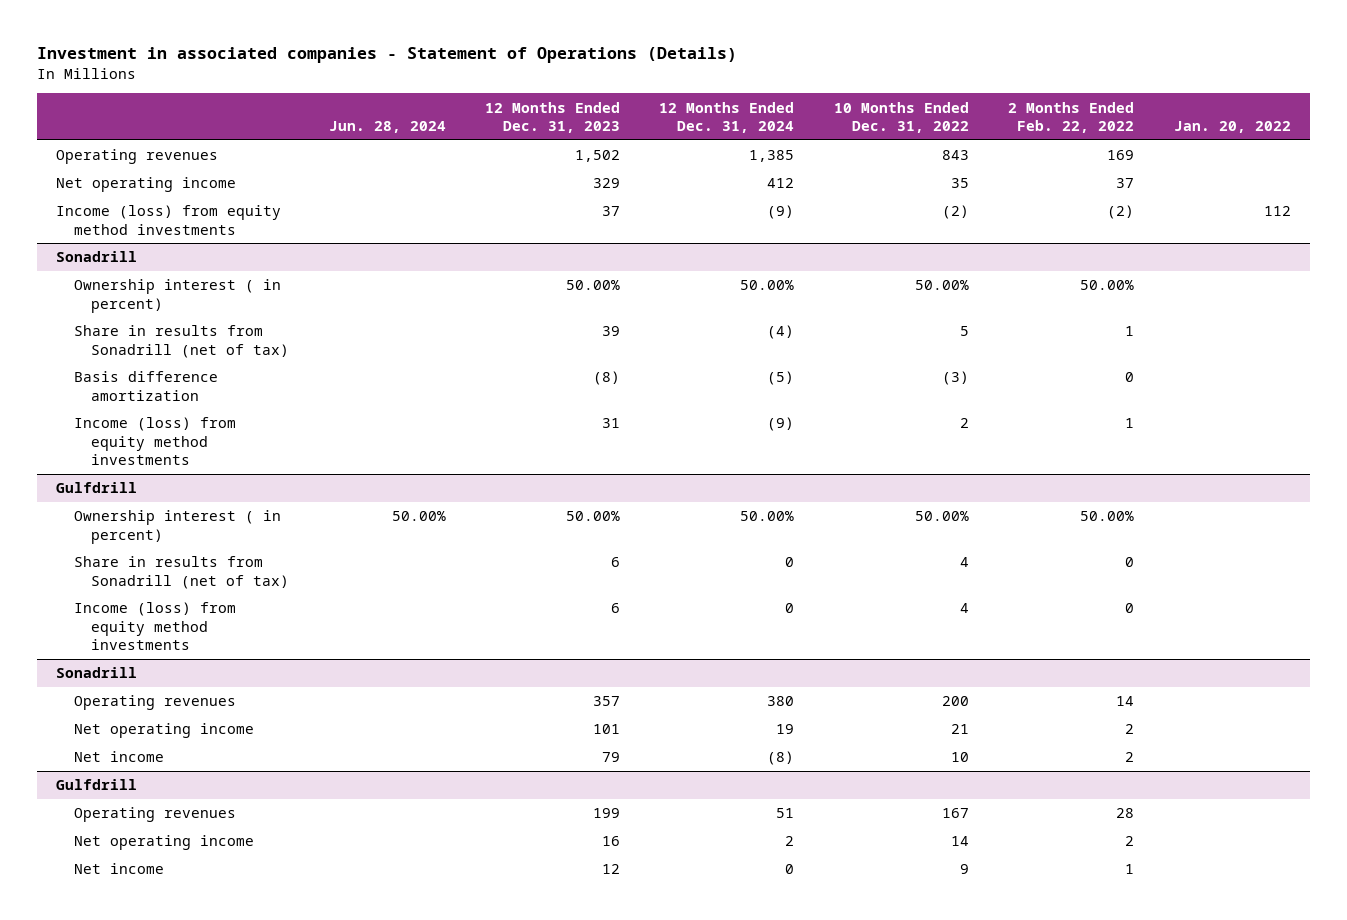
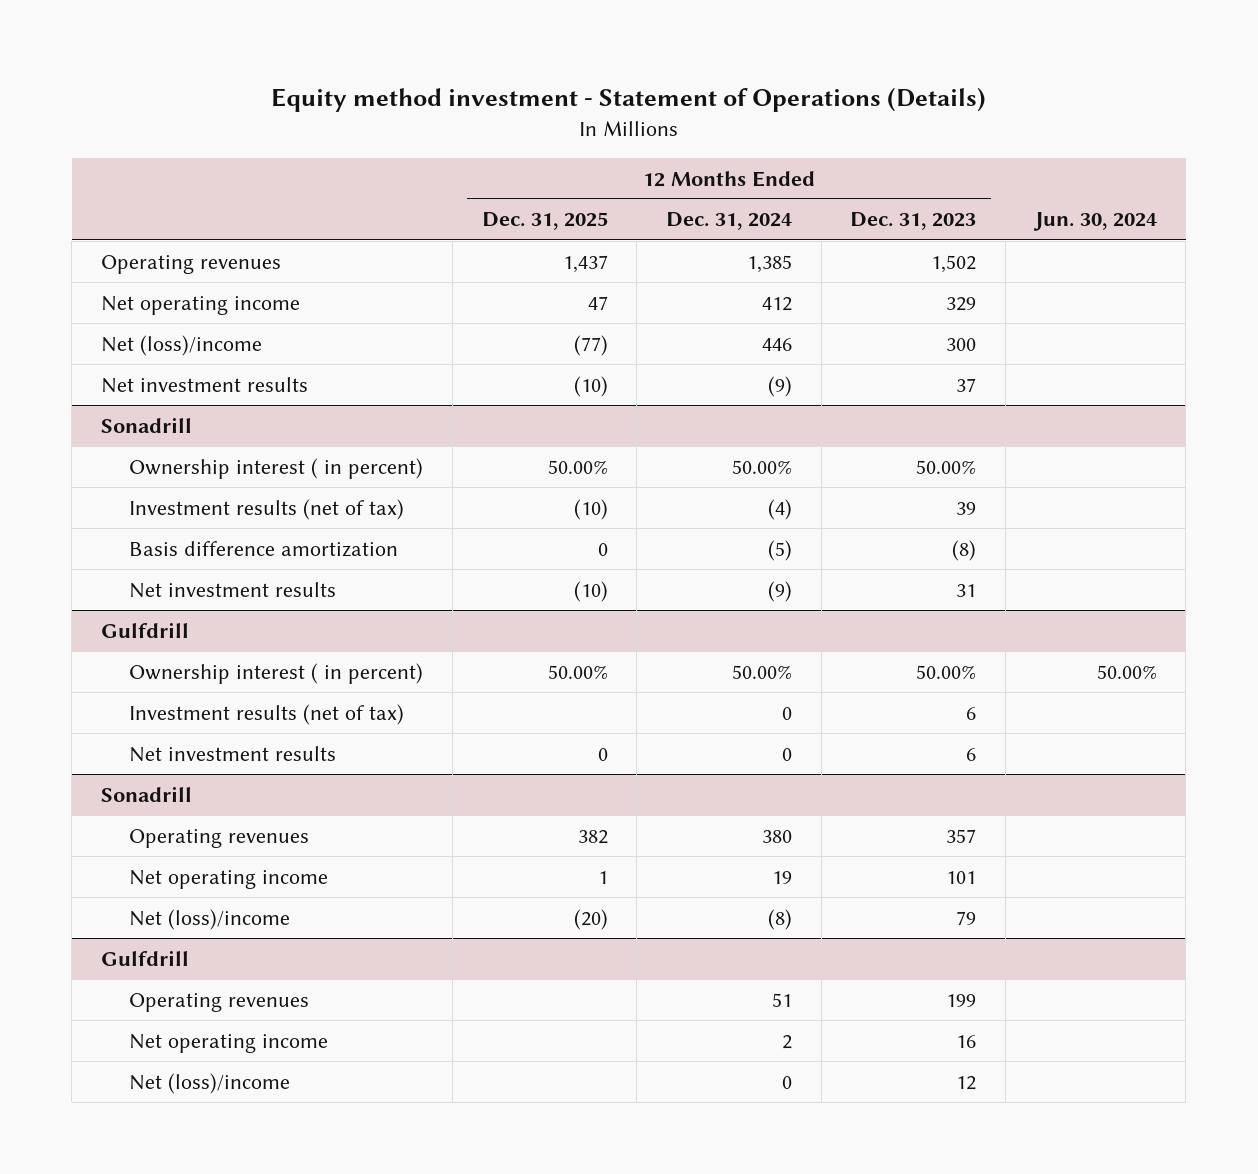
- Investment in associated companies - Statement of Operations (Details)
+ Equity method investment - Statement of Operations (Details)
- | Jun. 28, 2024 | 12 Months Ended Dec. 31, 2023 | 12 Months Ended Dec. 31, 2024 | 10 Months Ended Dec. 31, 2022 | 2 Months Ended Feb. 22, 2022 | Jan. 20, 2022
+ | 12 Months Ended Dec. 31, 2025 | 12 Months Ended Dec. 31, 2024 | 12 Months Ended Dec. 31, 2023 | Jun. 30, 2024
- Income (loss) from equity method investments | | 37 | (9) | (2) | (2) | 112
+ Net (loss)/income | (77) | 446 | 300 |
+ Net investment results | (10) | (9) | 37 |
@ Sonadrill
- Share in results from Sonadrill (net of tax) | | 39 | (4) | 5 | 1 |
+ Investment results (net of tax) | (10) | (4) | 39 |
- Income (loss) from equity method investments | | 31 | (9) | 2 | 1 |
+ Net investment results | (10) | (9) | 31 |
@ Gulfdrill
- Share in results from Sonadrill (net of tax) | | 6 | 0 | 4 | 0 |
- Income (loss) from equity method investments | | 6 | 0 | 4 | 0 |
+ Investment results (net of tax) | | 0 | 6 |
+ Net investment results | 0 | 0 | 6 |
@ Sonadrill
- Net income | | 79 | (8) | 10 | 2 |
+ Net (loss)/income | (20) | (8) | 79 |
@ Gulfdrill
- Net income | | 12 | 0 | 9 | 1 |
+ Net (loss)/income | | 0 | 12 |

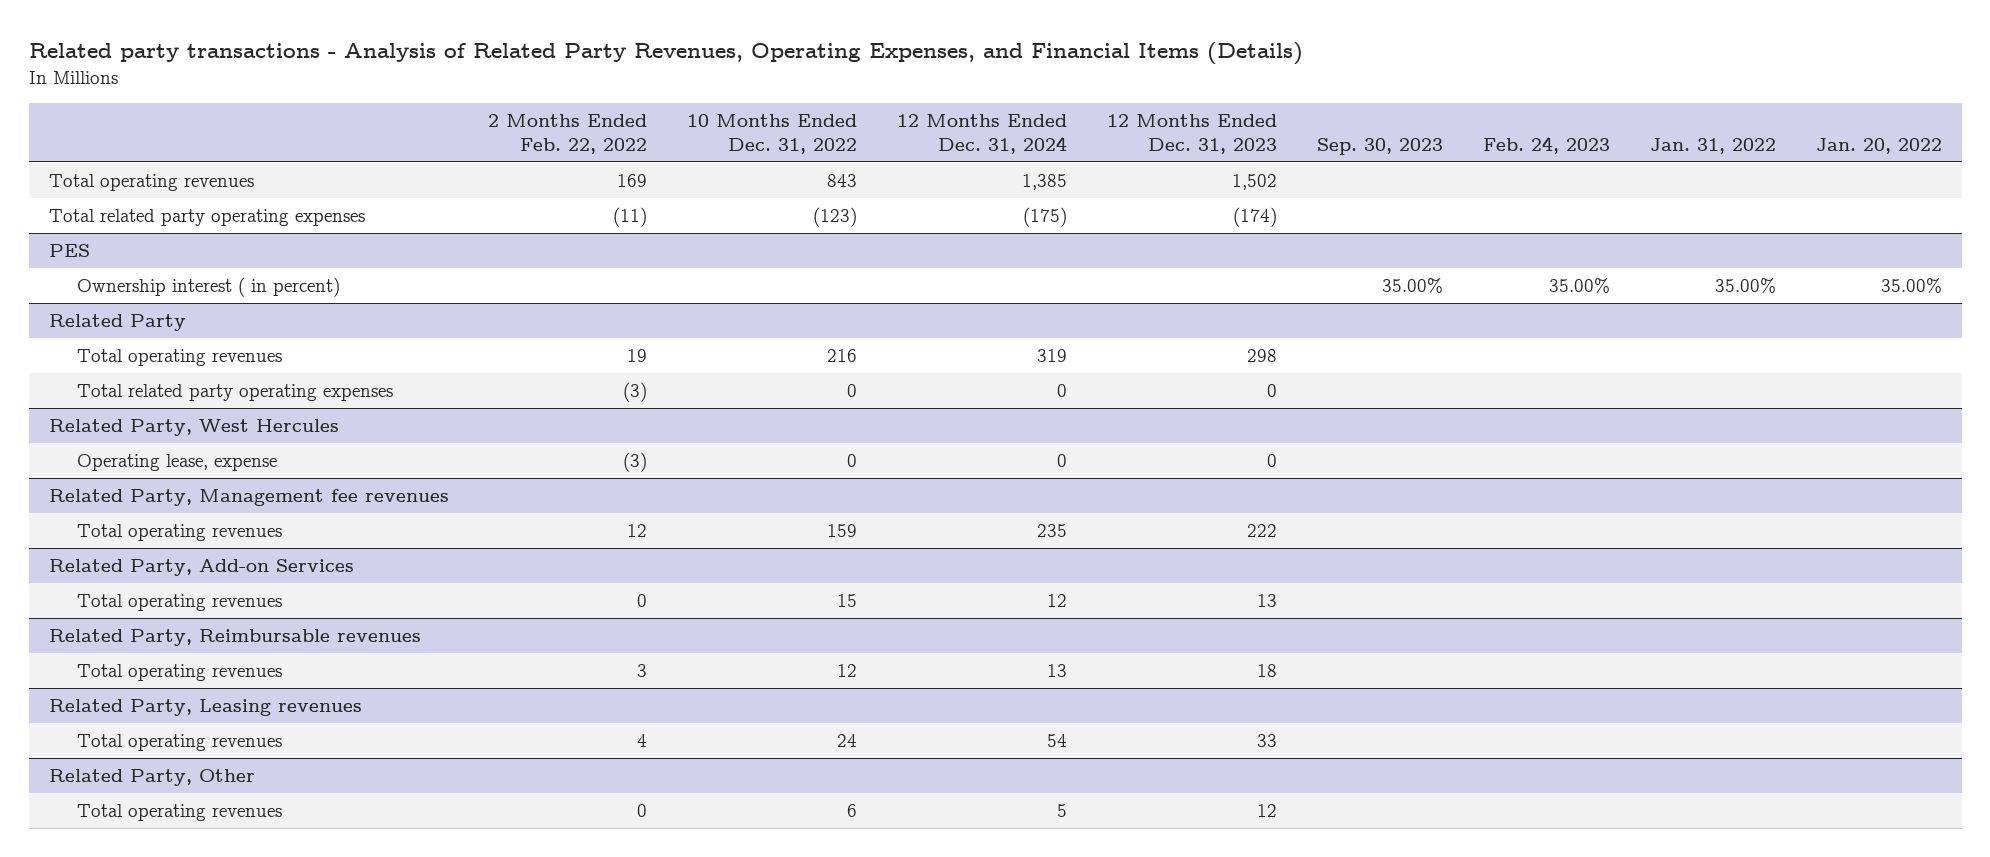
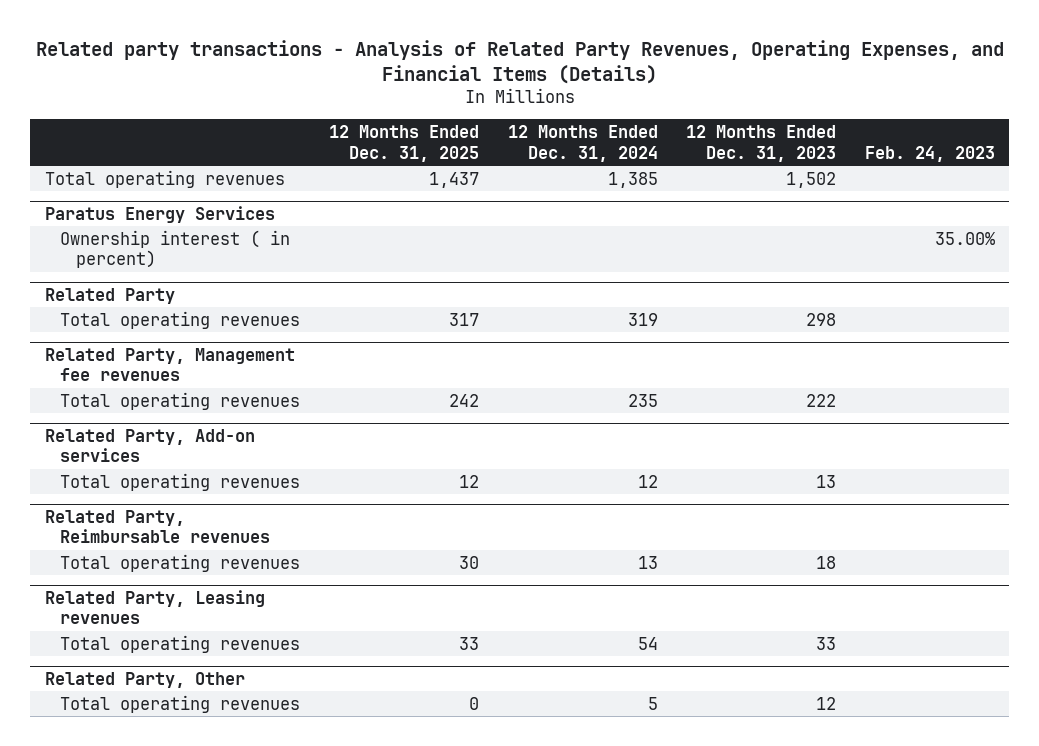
- | 2 Months Ended Feb. 22, 2022 | 10 Months Ended Dec. 31, 2022 | 12 Months Ended Dec. 31, 2024 | 12 Months Ended Dec. 31, 2023 | Sep. 30, 2023 | Feb. 24, 2023 | Jan. 31, 2022 | Jan. 20, 2022
+ | 12 Months Ended Dec. 31, 2025 | 12 Months Ended Dec. 31, 2024 | 12 Months Ended Dec. 31, 2023 | Feb. 24, 2023
- Total related party operating expenses | (11) | (123) | (175) | (174) | | | |
- PES
+ Paratus Energy Services
@ Related Party
- Total related party operating expenses | (3) | 0 | 0 | 0 | | | |
- Related Party, West Hercules
- Operating lease, expense | (3) | 0 | 0 | 0 | | | |
- Related Party, Add-on Services
+ Related Party, Add-on services

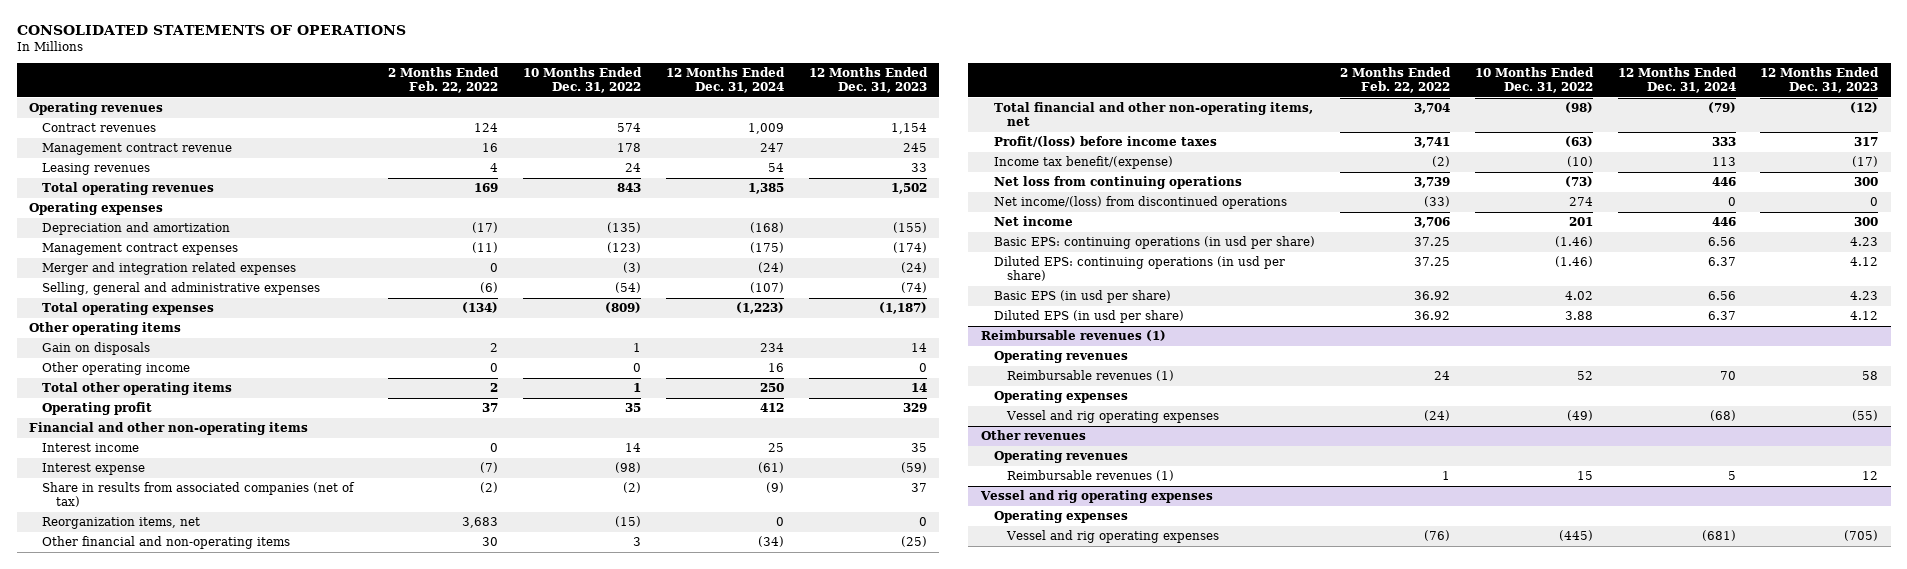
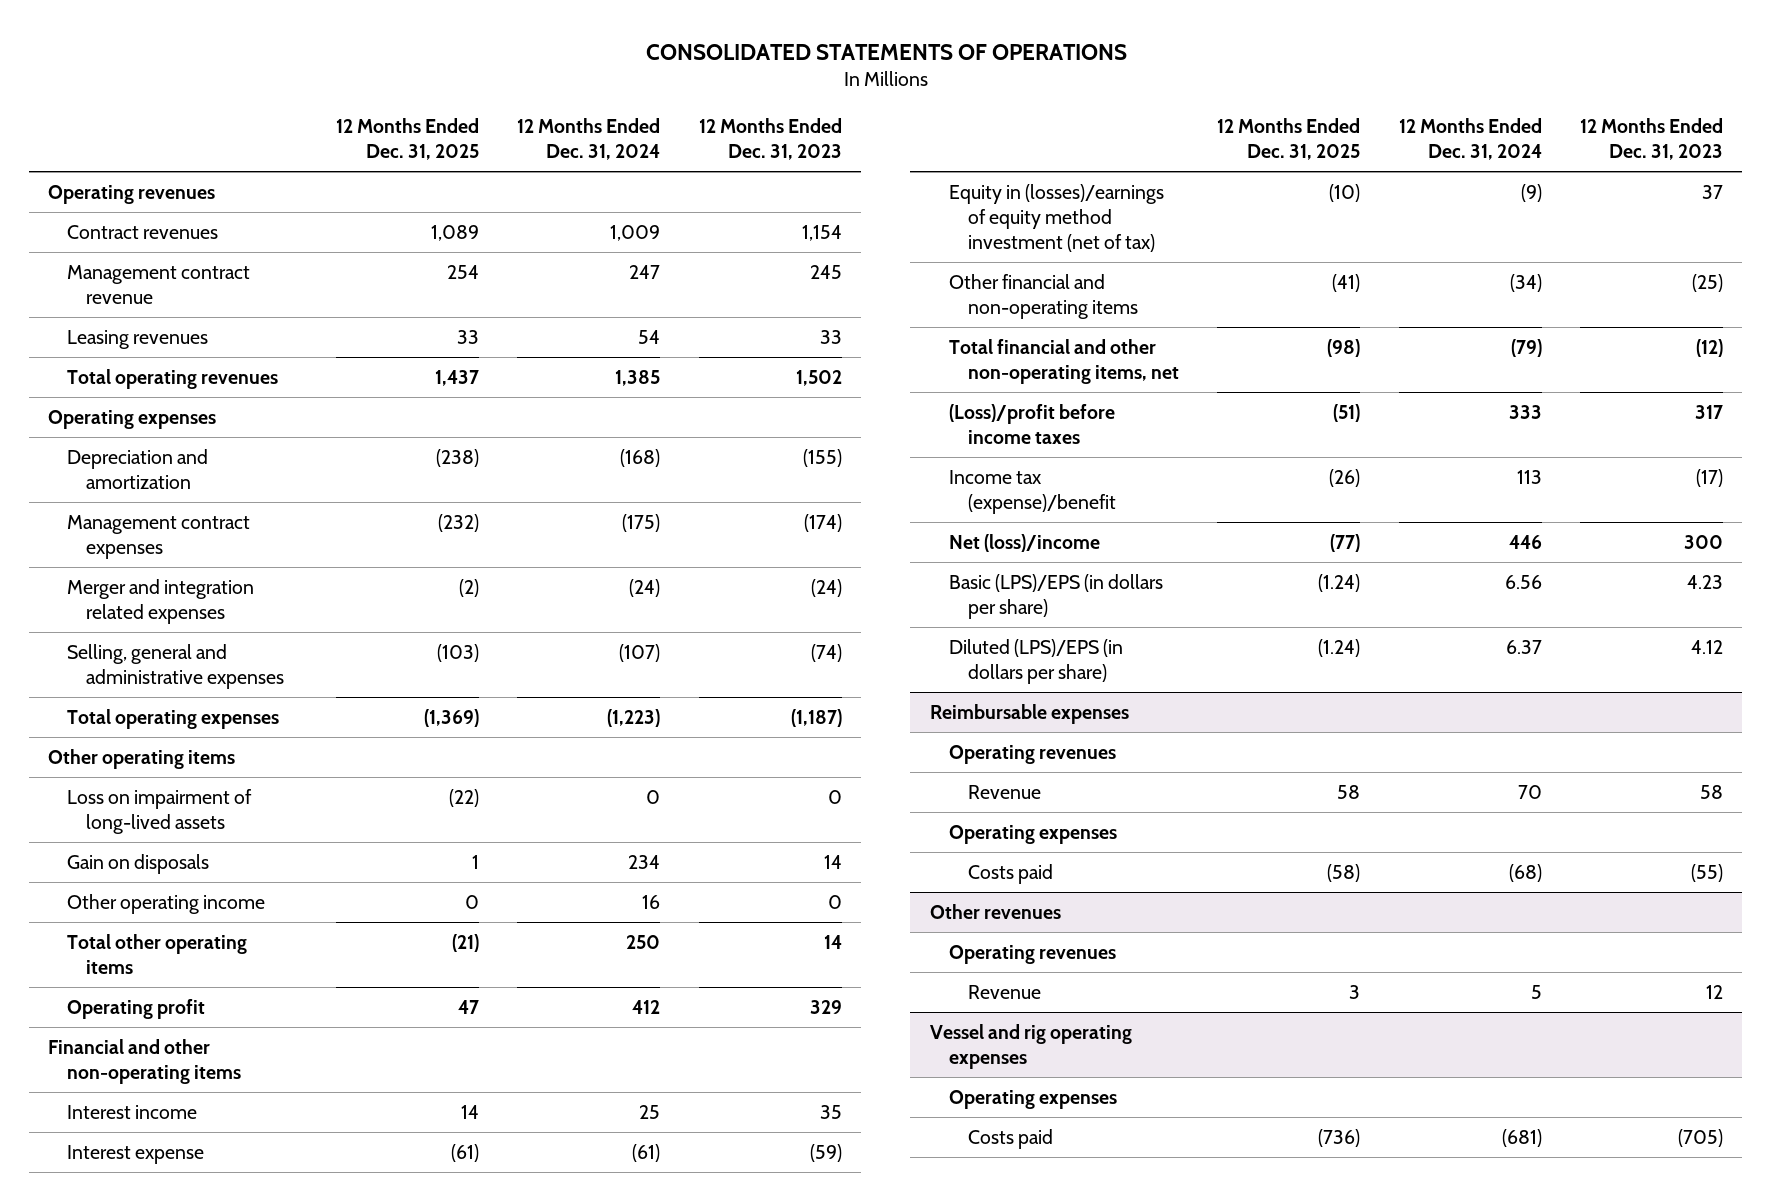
- | 2 Months Ended Feb. 22, 2022 | 10 Months Ended Dec. 31, 2022 | 12 Months Ended Dec. 31, 2024 | 12 Months Ended Dec. 31, 2023
+ | 12 Months Ended Dec. 31, 2025 | 12 Months Ended Dec. 31, 2024 | 12 Months Ended Dec. 31, 2023
+ Loss on impairment of long-lived assets | (22) | 0 | 0
- Share in results from associated companies (net of tax) | (2) | (2) | (9) | 37
- Reorganization items, net | 3,683 | (15) | 0 | 0
+ Equity in (losses)/earnings of equity method investment (net of tax) | (10) | (9) | 37
- Profit/(loss) before income taxes | 3,741 | (63) | 333 | 317
- Income tax benefit/(expense) | (2) | (10) | 113 | (17)
- Net loss from continuing operations | 3,739 | (73) | 446 | 300
- Net income/(loss) from discontinued operations | (33) | 274 | 0 | 0
- Net income | 3,706 | 201 | 446 | 300
- Basic EPS: continuing operations (in usd per share) | 37.25 | (1.46) | 6.56 | 4.23
- Diluted EPS: continuing operations (in usd per share) | 37.25 | (1.46) | 6.37 | 4.12
- Basic EPS (in usd per share) | 36.92 | 4.02 | 6.56 | 4.23
- Diluted EPS (in usd per share) | 36.92 | 3.88 | 6.37 | 4.12
- Reimbursable revenues (1)
+ (Loss)/profit before income taxes | (51) | 333 | 317
+ Income tax (expense)/benefit | (26) | 113 | (17)
+ Net (loss)/income | (77) | 446 | 300
+ Basic (LPS)/EPS (in dollars per share) | (1.24) | 6.56 | 4.23
+ Diluted (LPS)/EPS (in dollars per share) | (1.24) | 6.37 | 4.12
+ Reimbursable expenses
- Reimbursable revenues (1) | 24 | 52 | 70 | 58
+ Revenue | 58 | 70 | 58
- Vessel and rig operating expenses | (24) | (49) | (68) | (55)
+ Costs paid | (58) | (68) | (55)
@ Other revenues
- Reimbursable revenues (1) | 1 | 15 | 5 | 12
+ Revenue | 3 | 5 | 12
@ Vessel and rig operating expenses
- Vessel and rig operating expenses | (76) | (445) | (681) | (705)
+ Costs paid | (736) | (681) | (705)

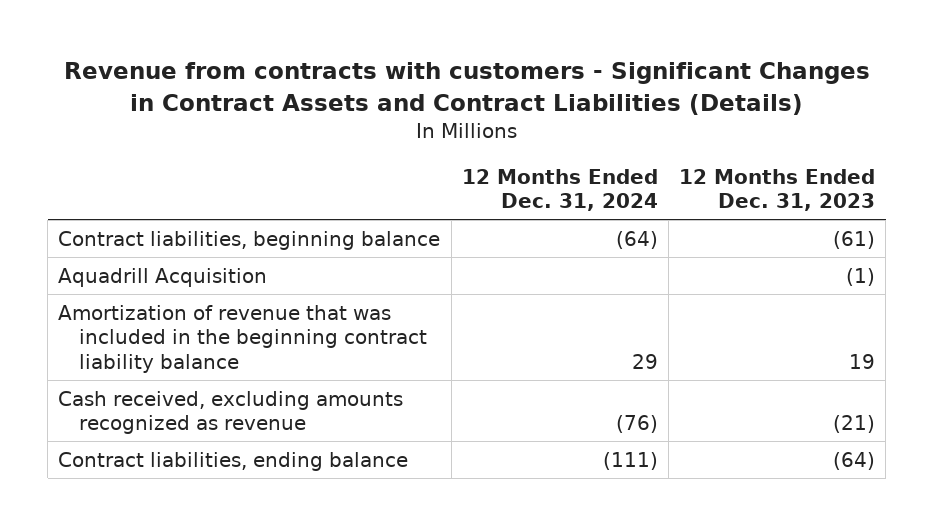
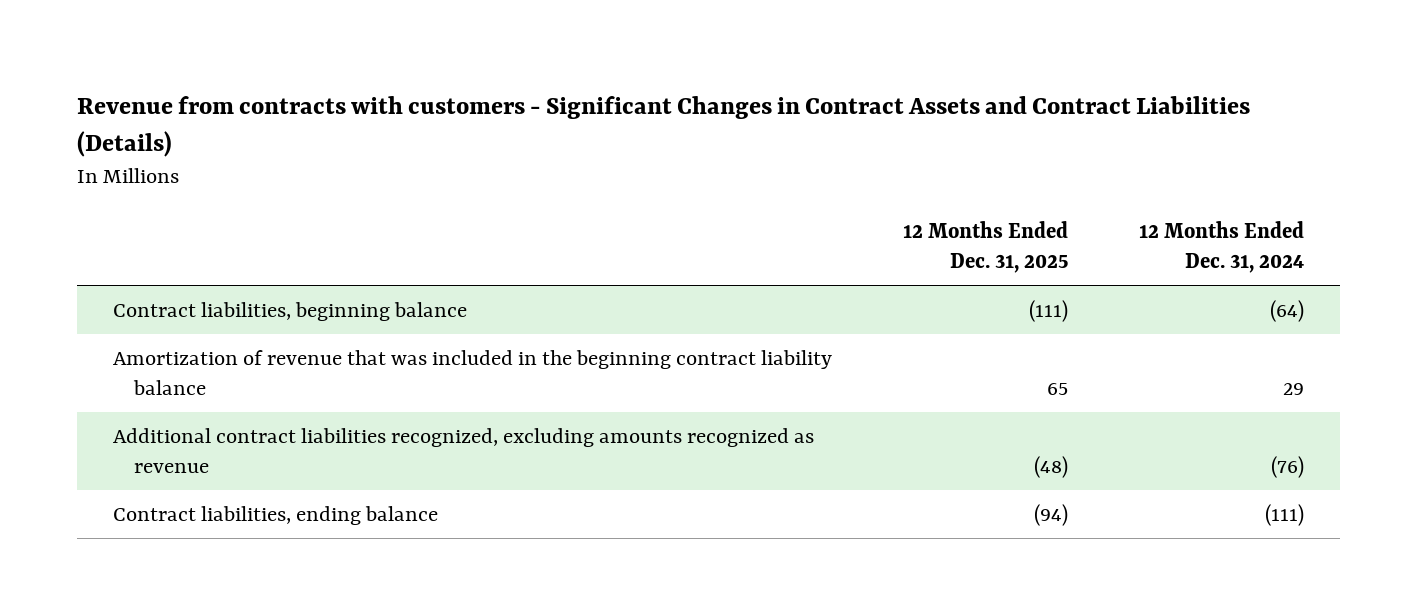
- | 12 Months Ended Dec. 31, 2024 | 12 Months Ended Dec. 31, 2023
+ | 12 Months Ended Dec. 31, 2025 | 12 Months Ended Dec. 31, 2024
- Aquadrill Acquisition | | (1)
- Cash received, excluding amounts recognized as revenue | (76) | (21)
+ Additional contract liabilities recognized, excluding amounts recognized as revenue | (48) | (76)

